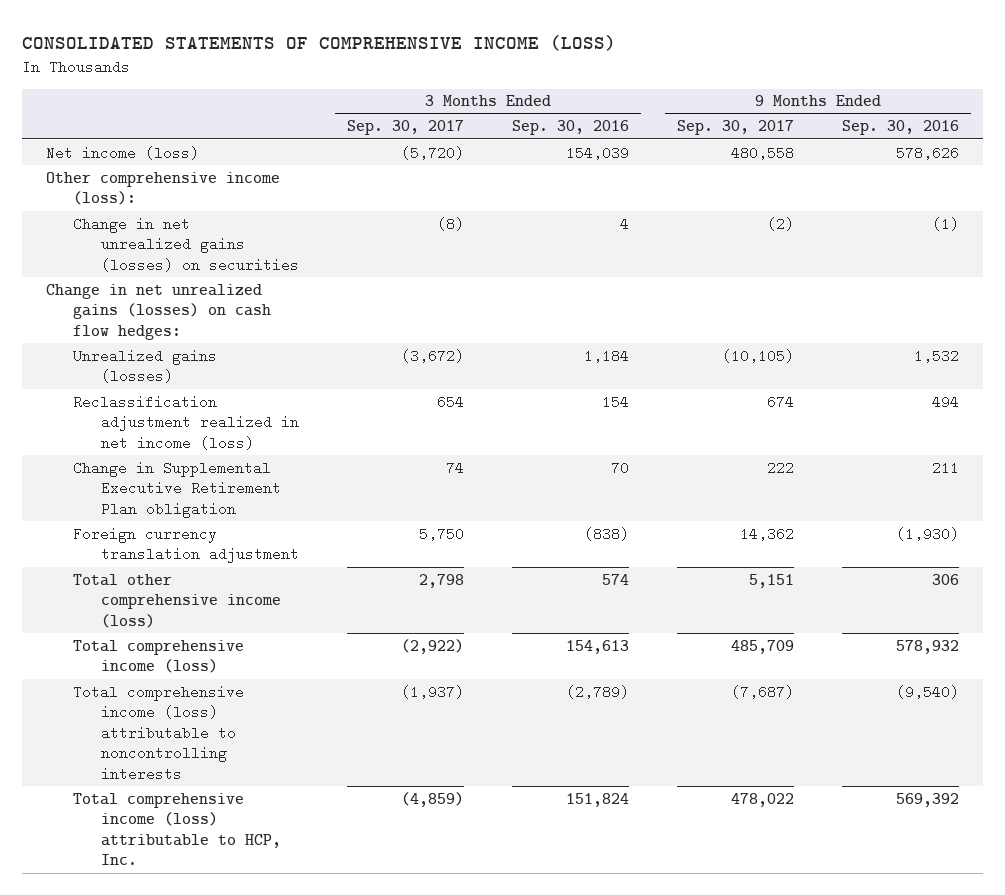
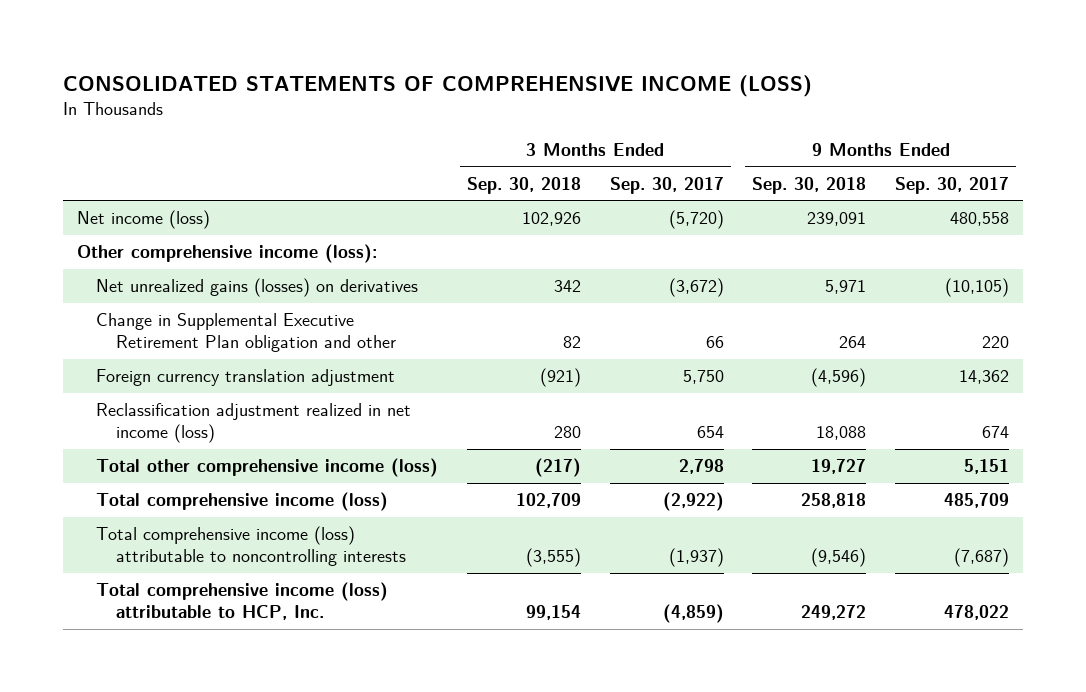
- | 3 Months Ended Sep. 30, 2017 | 3 Months Ended Sep. 30, 2016 | 9 Months Ended Sep. 30, 2017 | 9 Months Ended Sep. 30, 2016
+ | 3 Months Ended Sep. 30, 2018 | 3 Months Ended Sep. 30, 2017 | 9 Months Ended Sep. 30, 2018 | 9 Months Ended Sep. 30, 2017
- Change in net unrealized gains (losses) on securities | (8) | 4 | (2) | (1)
- Change in net unrealized gains (losses) on cash flow hedges:
- Unrealized gains (losses) | (3,672) | 1,184 | (10,105) | 1,532
- Change in Supplemental Executive Retirement Plan obligation | 74 | 70 | 222 | 211
+ Net unrealized gains (losses) on derivatives | 342 | (3,672) | 5,971 | (10,105)
+ Change in Supplemental Executive Retirement Plan obligation and other | 82 | 66 | 264 | 220
moved down: Reclassification adjustment realized in net income (loss) | 280 | 654 | 18,088 | 674

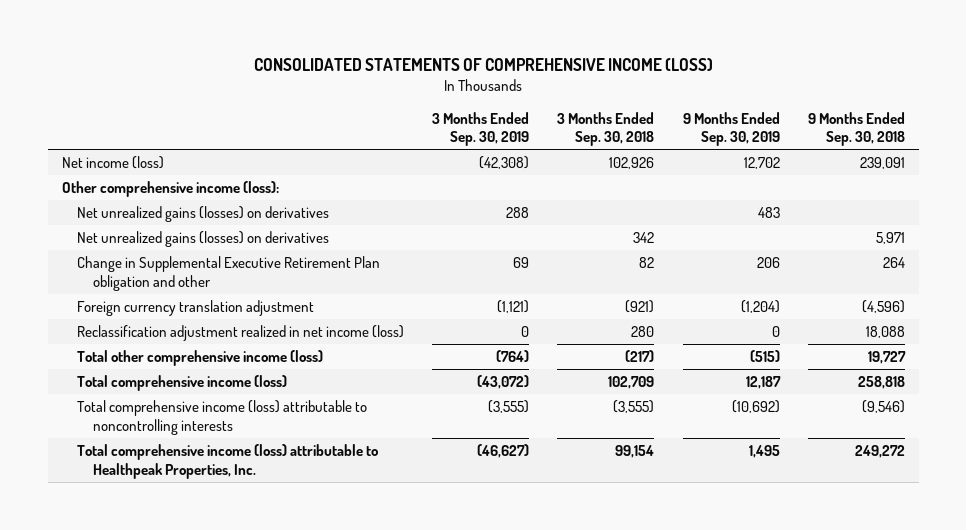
- | 3 Months Ended Sep. 30, 2018 | 3 Months Ended Sep. 30, 2017 | 9 Months Ended Sep. 30, 2018 | 9 Months Ended Sep. 30, 2017
+ | 3 Months Ended Sep. 30, 2019 | 3 Months Ended Sep. 30, 2018 | 9 Months Ended Sep. 30, 2019 | 9 Months Ended Sep. 30, 2018
+ Net unrealized gains (losses) on derivatives | 288 | | 483 |
- Total comprehensive income (loss) attributable to HCP, Inc. | 99,154 | (4,859) | 249,272 | 478,022
+ Total comprehensive income (loss) attributable to Healthpeak Properties, Inc. | (46,627) | 99,154 | 1,495 | 249,272

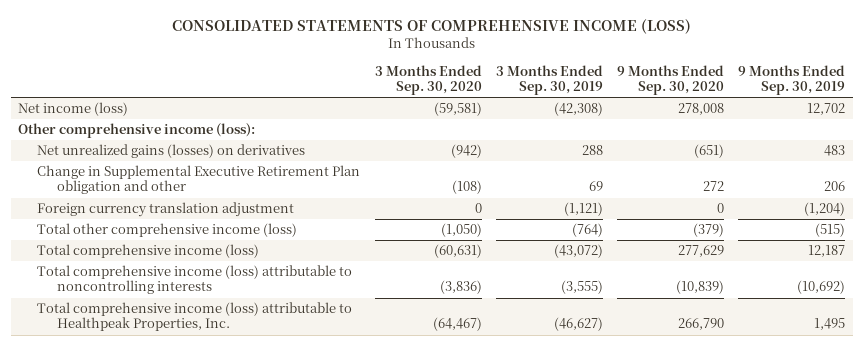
- | 3 Months Ended Sep. 30, 2019 | 3 Months Ended Sep. 30, 2018 | 9 Months Ended Sep. 30, 2019 | 9 Months Ended Sep. 30, 2018
+ | 3 Months Ended Sep. 30, 2020 | 3 Months Ended Sep. 30, 2019 | 9 Months Ended Sep. 30, 2020 | 9 Months Ended Sep. 30, 2019
- Net unrealized gains (losses) on derivatives | | 342 | | 5,971
- Reclassification adjustment realized in net income (loss) | 0 | 280 | 0 | 18,088

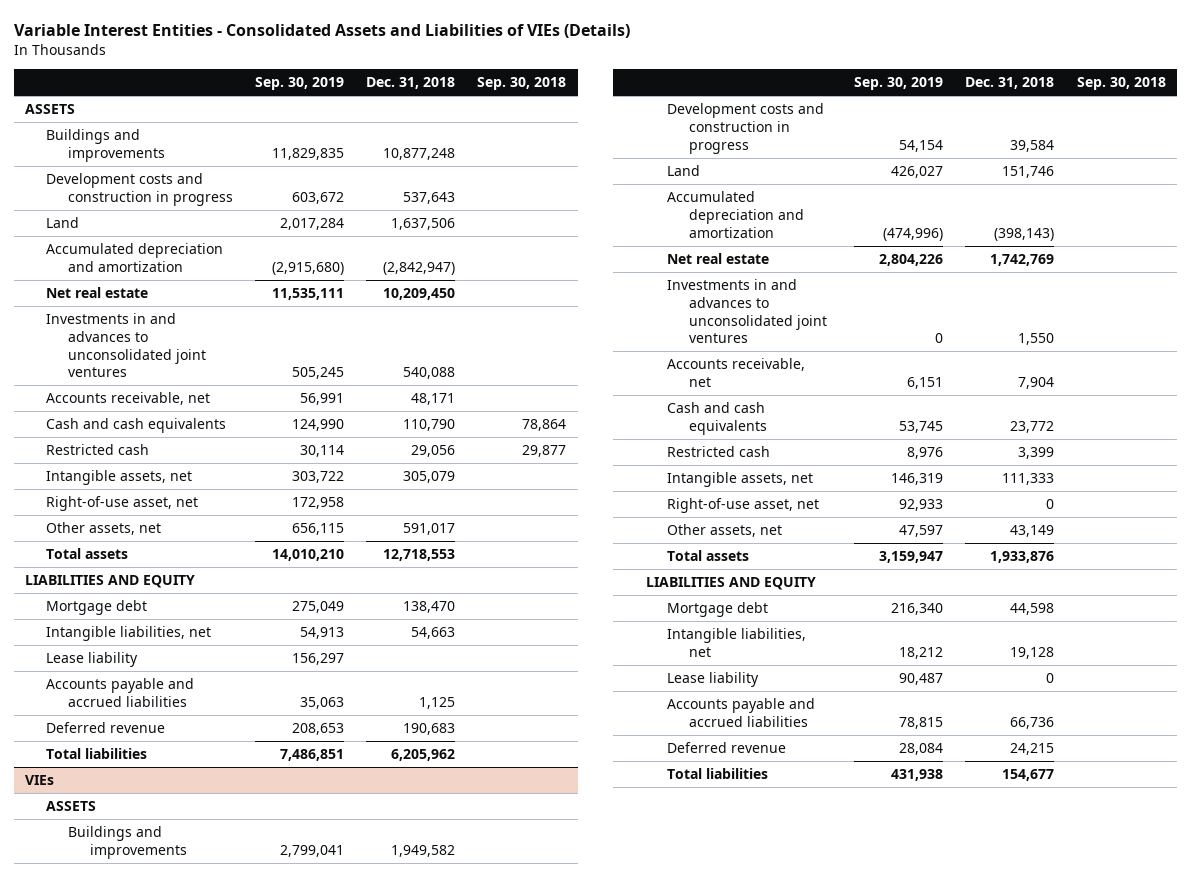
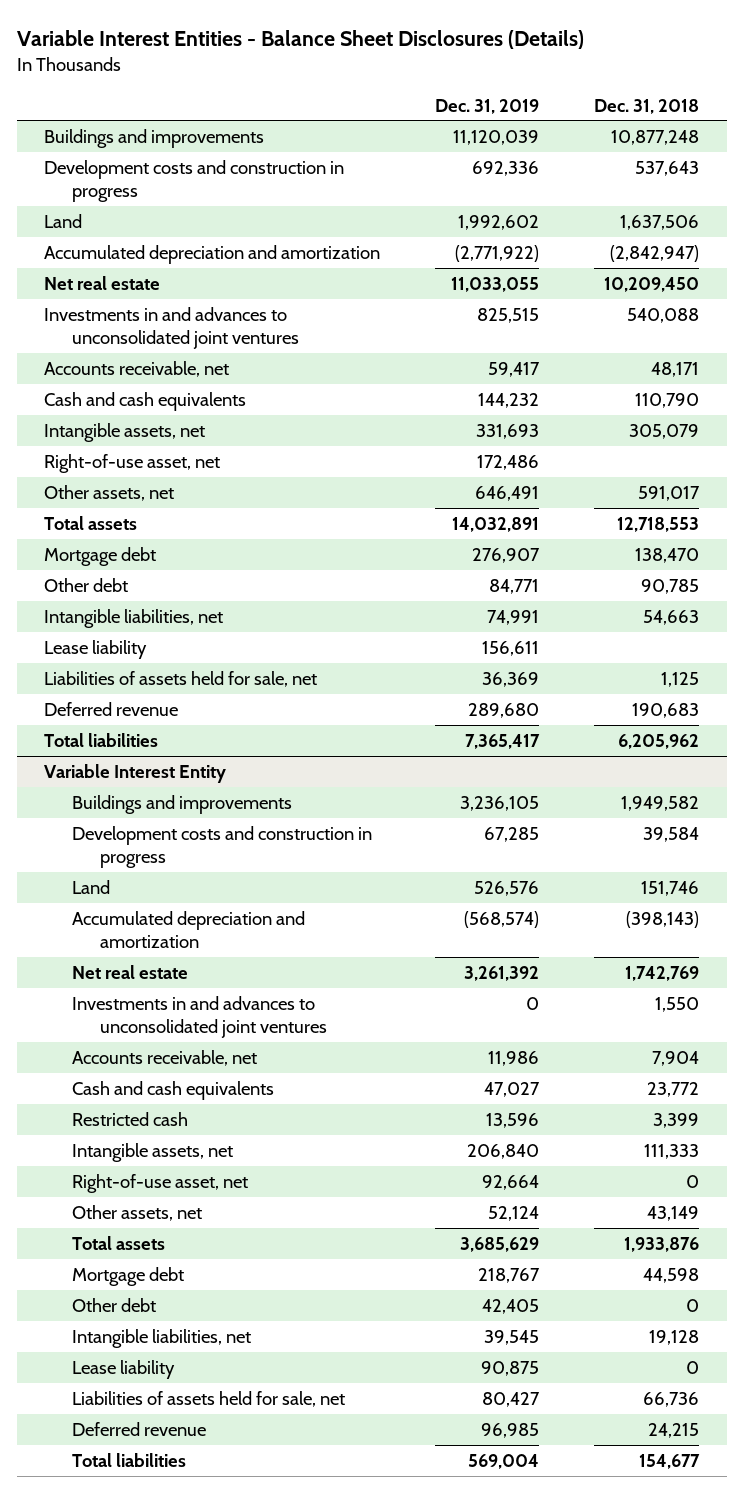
- Variable Interest Entities - Consolidated Assets and Liabilities of VIEs (Details)
+ Variable Interest Entities - Balance Sheet Disclosures (Details)
- | Sep. 30, 2019 | Dec. 31, 2018 | Sep. 30, 2018
+ | Dec. 31, 2019 | Dec. 31, 2018
- ASSETS
- Restricted cash | 30,114 | 29,056 | 29,877
- LIABILITIES AND EQUITY
+ Other debt | 84,771 | 90,785
- Accounts payable and accrued liabilities | 35,063 | 1,125 |
+ Liabilities of assets held for sale, net | 36,369 | 1,125
- VIEs
- ASSETS
+ Variable Interest Entity
- LIABILITIES AND EQUITY
+ Other debt | 42,405 | 0
- Accounts payable and accrued liabilities | 78,815 | 66,736 |
+ Liabilities of assets held for sale, net | 80,427 | 66,736

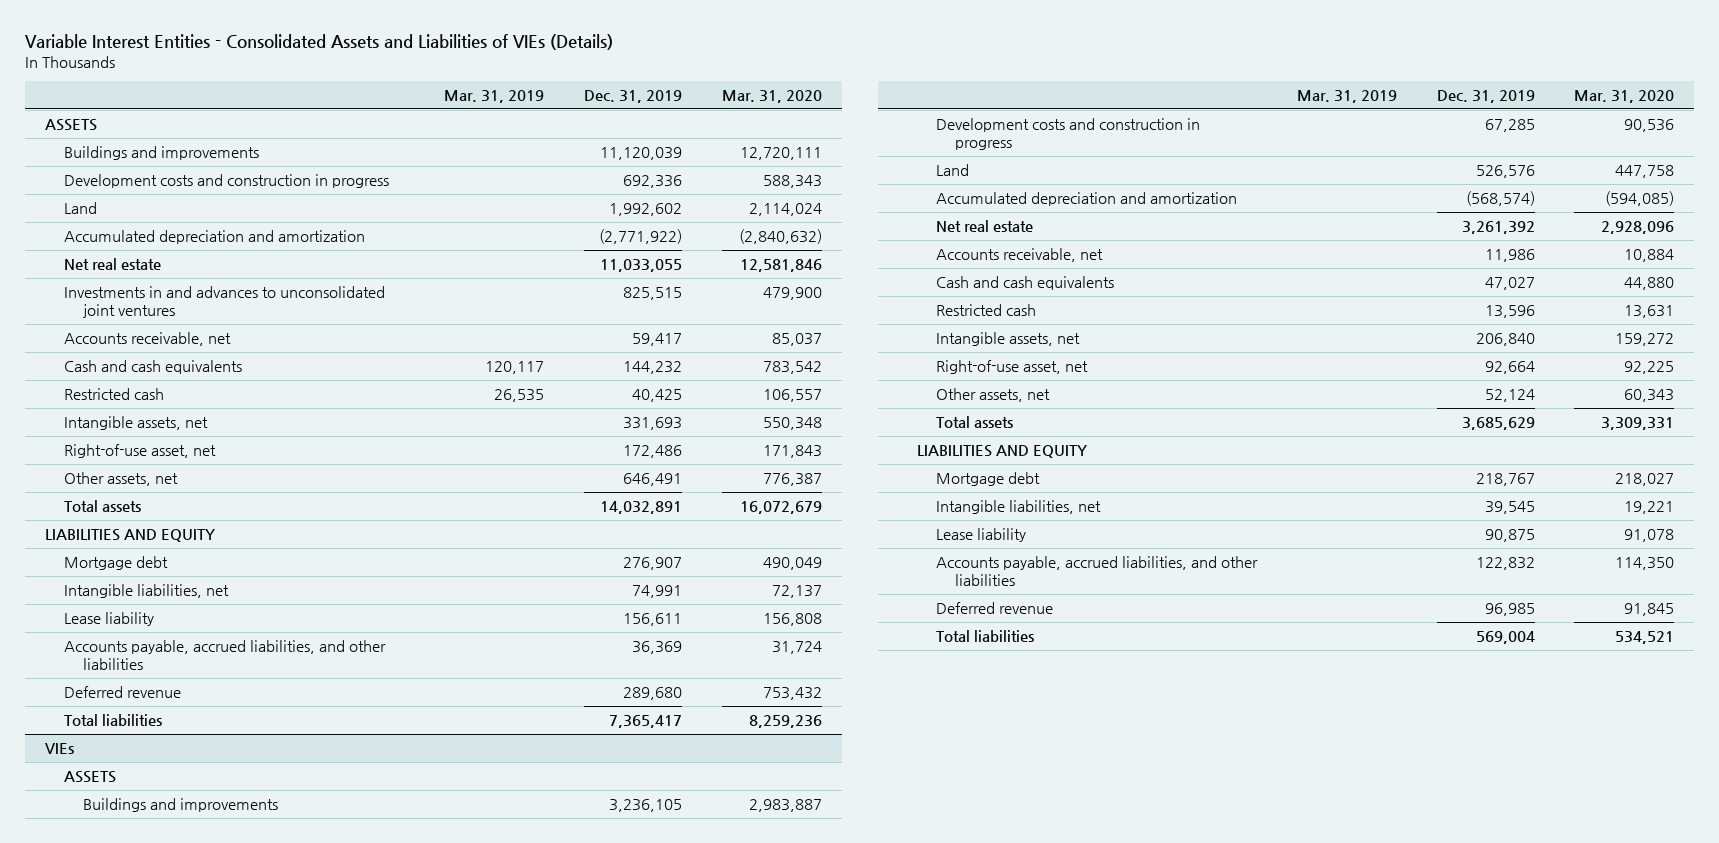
- Variable Interest Entities - Balance Sheet Disclosures (Details)
+ Variable Interest Entities - Consolidated Assets and Liabilities of VIEs (Details)
- | Dec. 31, 2019 | Dec. 31, 2018
+ | Mar. 31, 2019 | Dec. 31, 2019 | Mar. 31, 2020
+ ASSETS
+ Restricted cash | 26,535 | 40,425 | 106,557
+ LIABILITIES AND EQUITY
- Other debt | 84,771 | 90,785
- Liabilities of assets held for sale, net | 36,369 | 1,125
+ Accounts payable, accrued liabilities, and other liabilities | | 36,369 | 31,724
- Variable Interest Entity
+ VIEs
+ ASSETS
- Investments in and advances to unconsolidated joint ventures | 0 | 1,550
+ LIABILITIES AND EQUITY
- Other debt | 42,405 | 0
- Liabilities of assets held for sale, net | 80,427 | 66,736
+ Accounts payable, accrued liabilities, and other liabilities | | 122,832 | 114,350

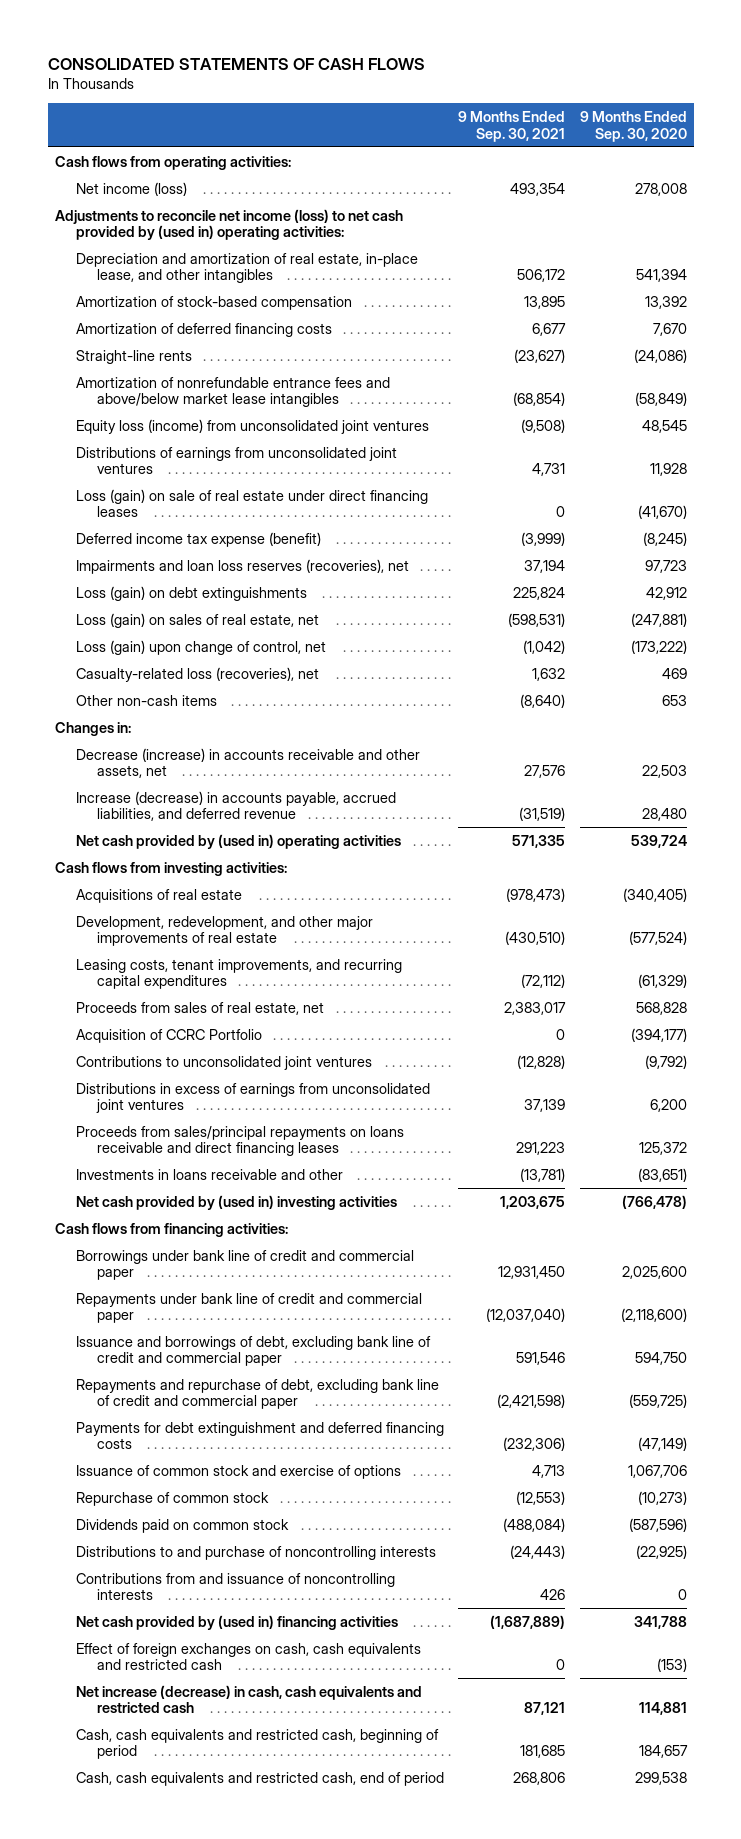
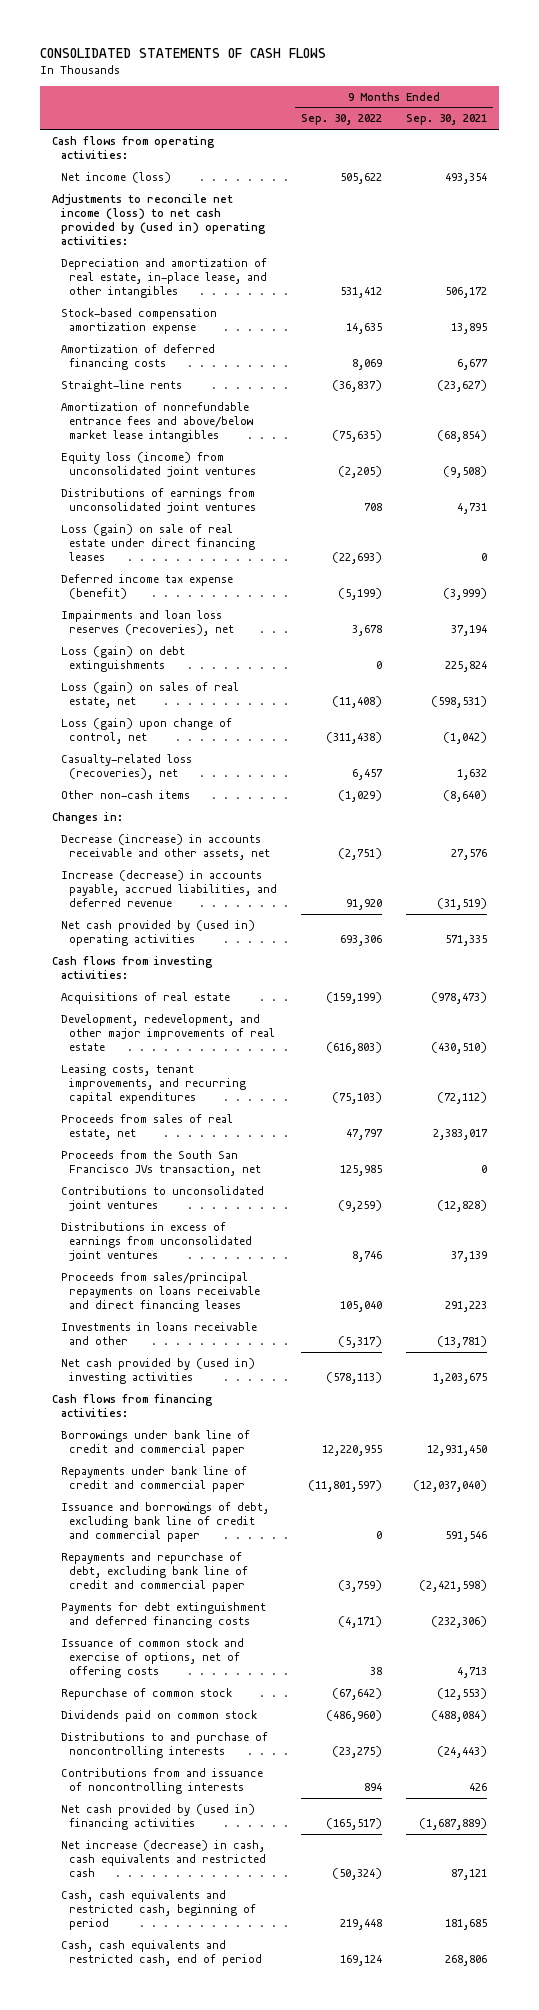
- | 9 Months Ended Sep. 30, 2021 | 9 Months Ended Sep. 30, 2020
+ | 9 Months Ended Sep. 30, 2022 | 9 Months Ended Sep. 30, 2021
- Amortization of stock-based compensation | 13,895 | 13,392
+ Stock-based compensation amortization expense | 14,635 | 13,895
- Acquisition of CCRC Portfolio | 0 | (394,177)
+ Proceeds from the South San Francisco JVs transaction, net | 125,985 | 0
- Issuance of common stock and exercise of options | 4,713 | 1,067,706
+ Issuance of common stock and exercise of options, net of offering costs | 38 | 4,713
- Effect of foreign exchanges on cash, cash equivalents and restricted cash | 0 | (153)

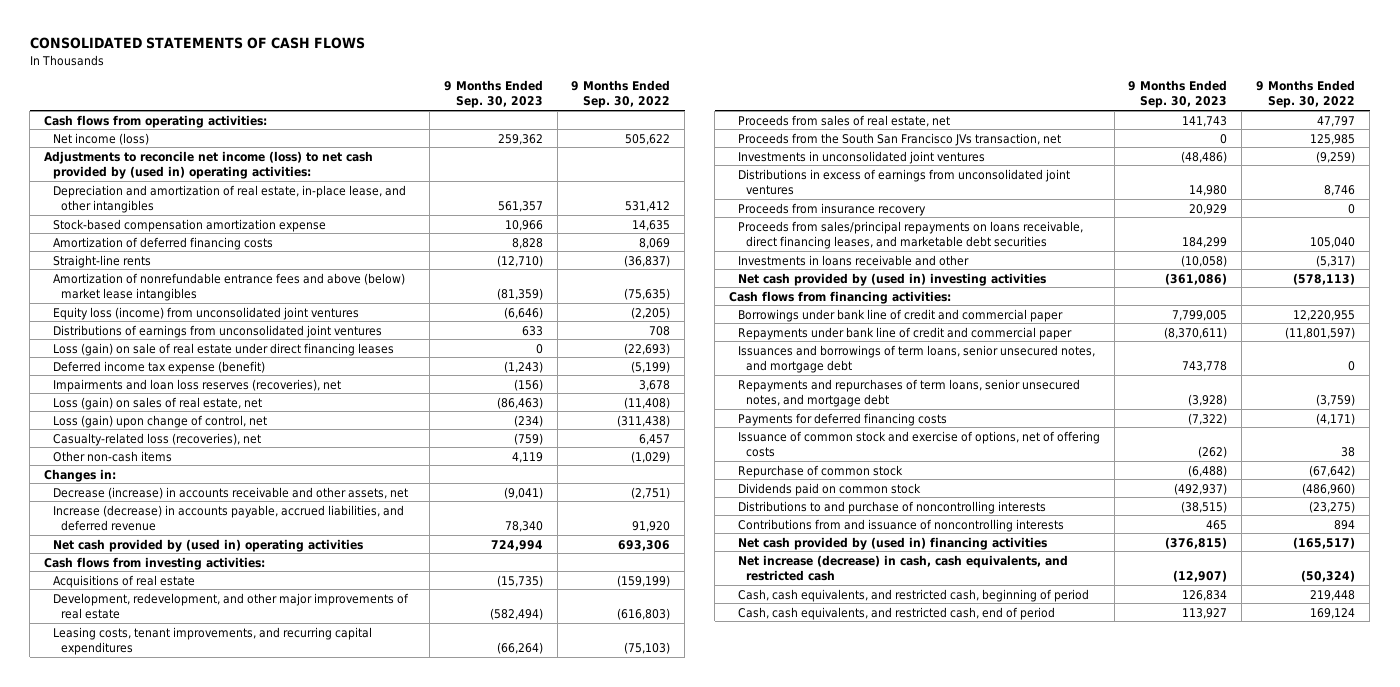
- | 9 Months Ended Sep. 30, 2022 | 9 Months Ended Sep. 30, 2021
+ | 9 Months Ended Sep. 30, 2023 | 9 Months Ended Sep. 30, 2022
- Amortization of nonrefundable entrance fees and above/below market lease intangibles | (75,635) | (68,854)
+ Amortization of nonrefundable entrance fees and above (below) market lease intangibles | (81,359) | (75,635)
- Loss (gain) on debt extinguishments | 0 | 225,824
- Contributions to unconsolidated joint ventures | (9,259) | (12,828)
+ Investments in unconsolidated joint ventures | (48,486) | (9,259)
- Proceeds from sales/principal repayments on loans receivable and direct financing leases | 105,040 | 291,223
+ Proceeds from insurance recovery | 20,929 | 0
+ Proceeds from sales/principal repayments on loans receivable, direct financing leases, and marketable debt securities | 184,299 | 105,040
- Issuance and borrowings of debt, excluding bank line of credit and commercial paper | 0 | 591,546
- Repayments and repurchase of debt, excluding bank line of credit and commercial paper | (3,759) | (2,421,598)
- Payments for debt extinguishment and deferred financing costs | (4,171) | (232,306)
+ Issuances and borrowings of term loans, senior unsecured notes, and mortgage debt | 743,778 | 0
+ Repayments and repurchases of term loans, senior unsecured notes, and mortgage debt | (3,928) | (3,759)
+ Payments for deferred financing costs | (7,322) | (4,171)
- Net increase (decrease) in cash, cash equivalents and restricted cash | (50,324) | 87,121
- Cash, cash equivalents and restricted cash, beginning of period | 219,448 | 181,685
- Cash, cash equivalents and restricted cash, end of period | 169,124 | 268,806
+ Net increase (decrease) in cash, cash equivalents, and restricted cash | (12,907) | (50,324)
+ Cash, cash equivalents, and restricted cash, beginning of period | 126,834 | 219,448
+ Cash, cash equivalents, and restricted cash, end of period | 113,927 | 169,124

